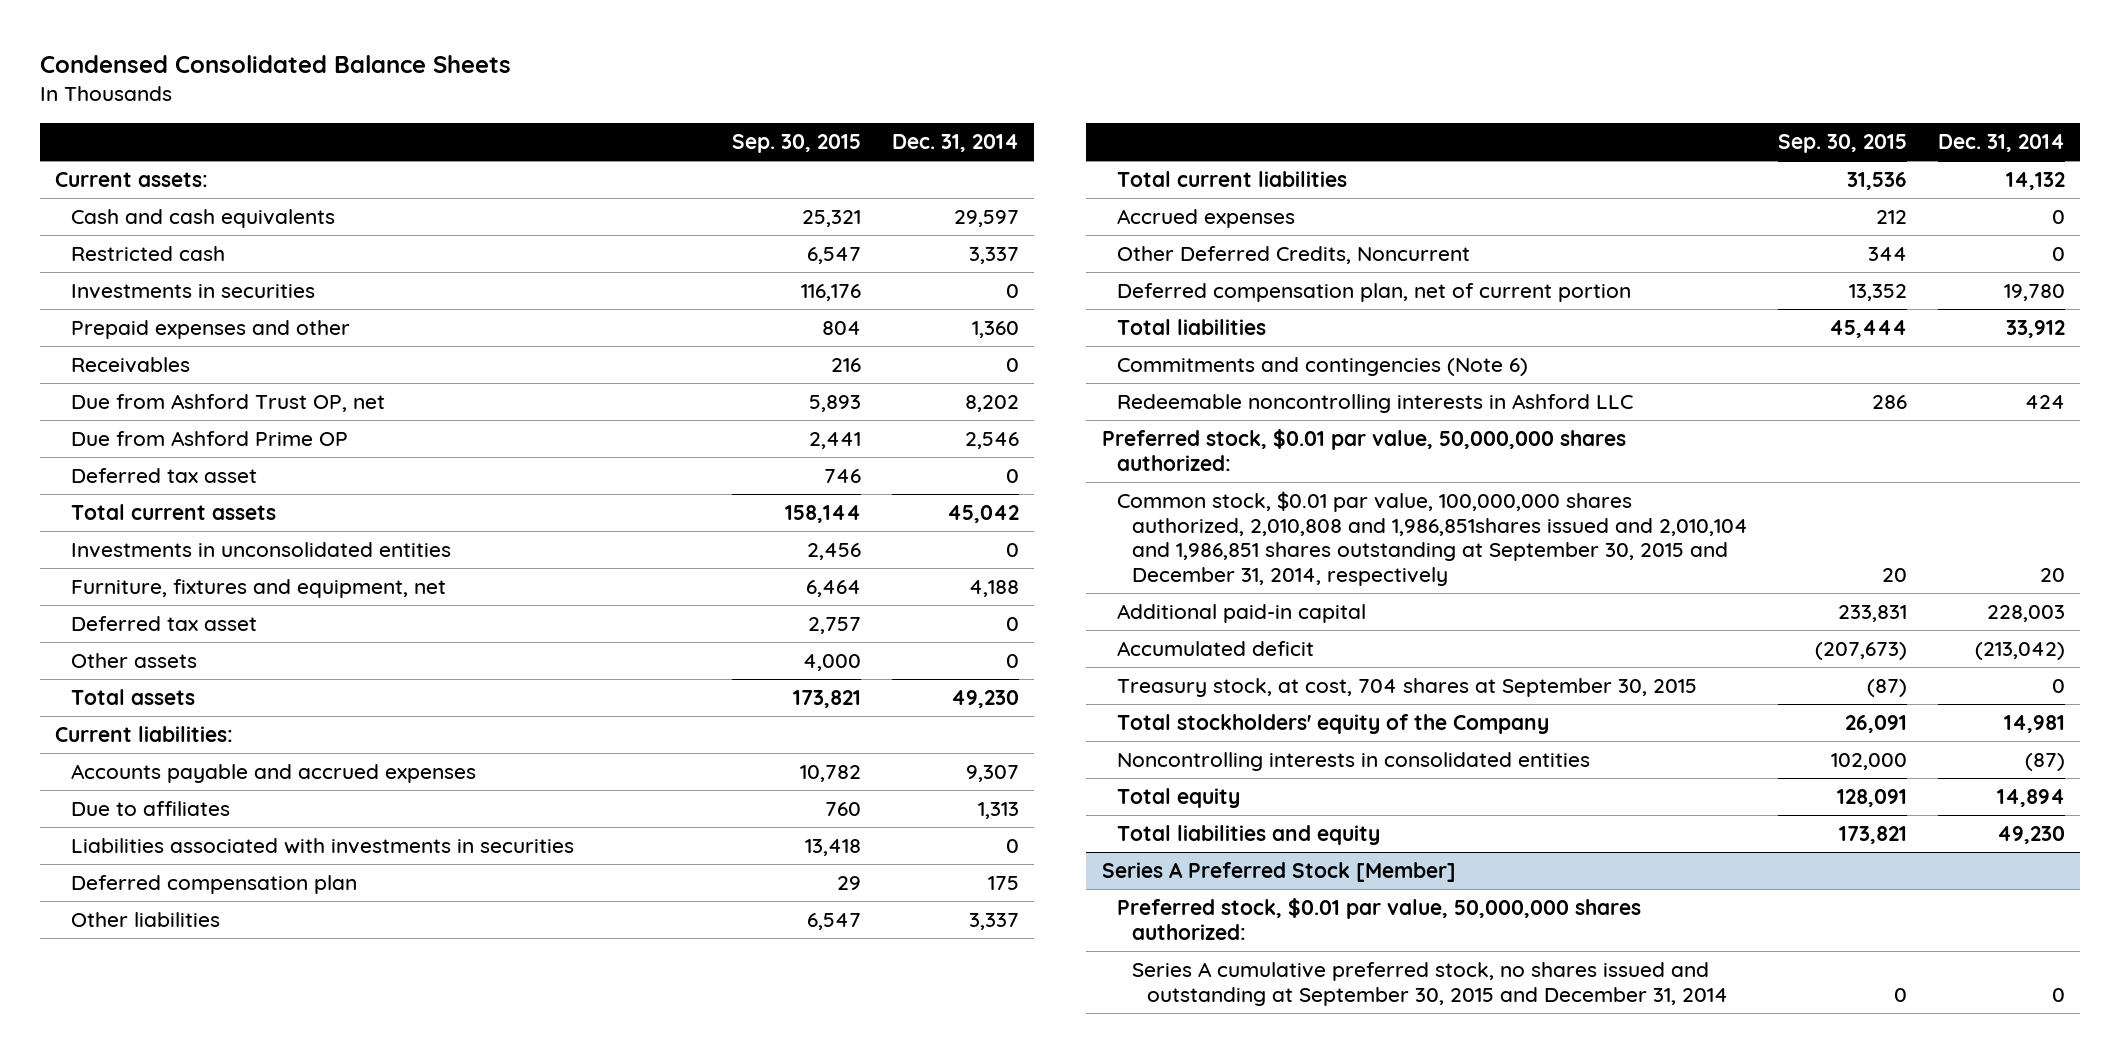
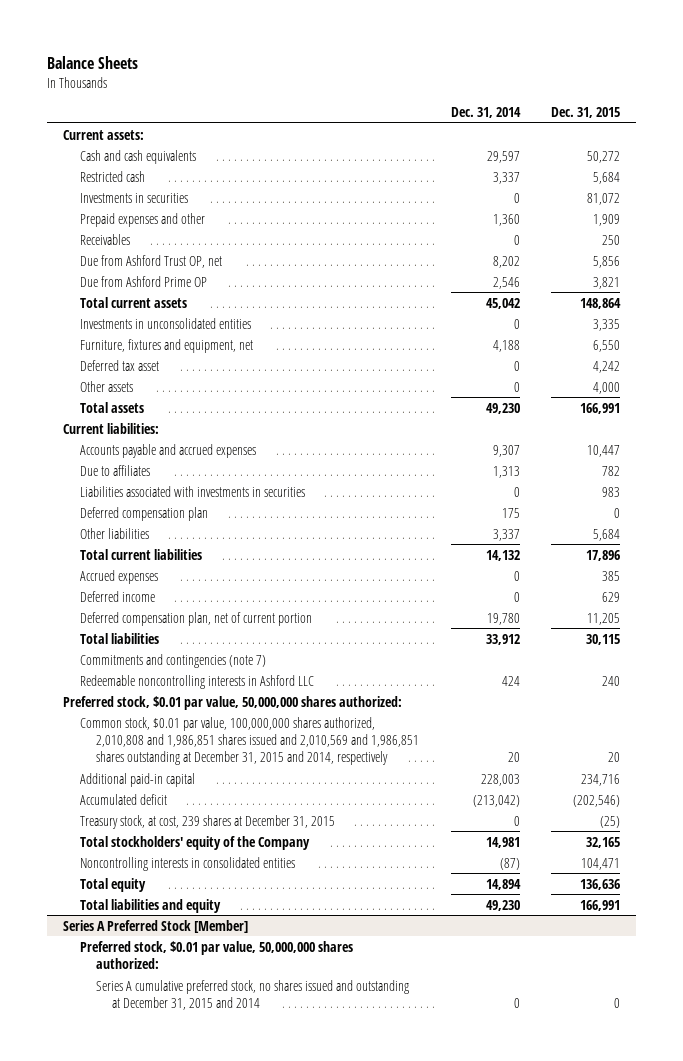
- Condensed Consolidated Balance Sheets
+ Balance Sheets
- | Sep. 30, 2015 | Dec. 31, 2014
+ | Dec. 31, 2014 | Dec. 31, 2015
- Deferred tax asset | 746 | 0
- Other Deferred Credits, Noncurrent | 344 | 0
+ Deferred income | 0 | 629
- Commitments and contingencies (Note 6)
+ Commitments and contingencies (note 7)
- Common stock, $0.01 par value, 100,000,000 shares authorized, 2,010,808 and 1,986,851shares issued and 2,010,104 and 1,986,851 shares outstanding at September 30, 2015 and December 31, 2014, respectively | 20 | 20
+ Common stock, $0.01 par value, 100,000,000 shares authorized, 2,010,808 and 1,986,851 shares issued and 2,010,569 and 1,986,851 shares outstanding at December 31, 2015 and 2014, respectively | 20 | 20
- Treasury stock, at cost, 704 shares at September 30, 2015 | (87) | 0
+ Treasury stock, at cost, 239 shares at December 31, 2015 | 0 | (25)
@ Series A Preferred Stock [Member]
- Series A cumulative preferred stock, no shares issued and outstanding at September 30, 2015 and December 31, 2014 | 0 | 0
+ Series A cumulative preferred stock, no shares issued and outstanding at December 31, 2015 and 2014 | 0 | 0

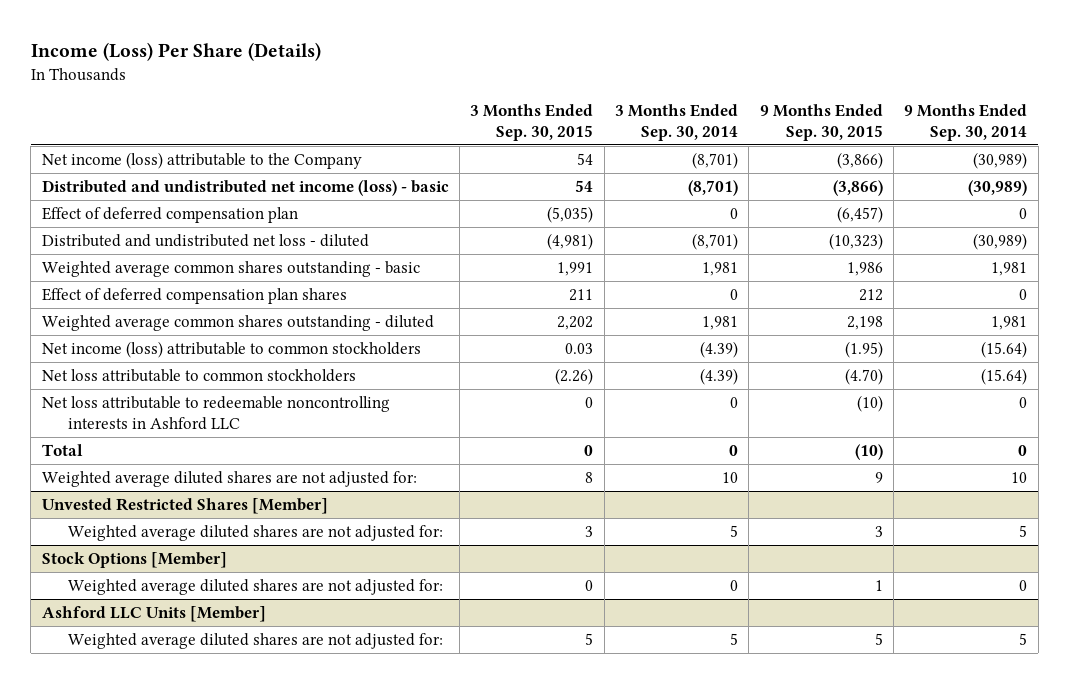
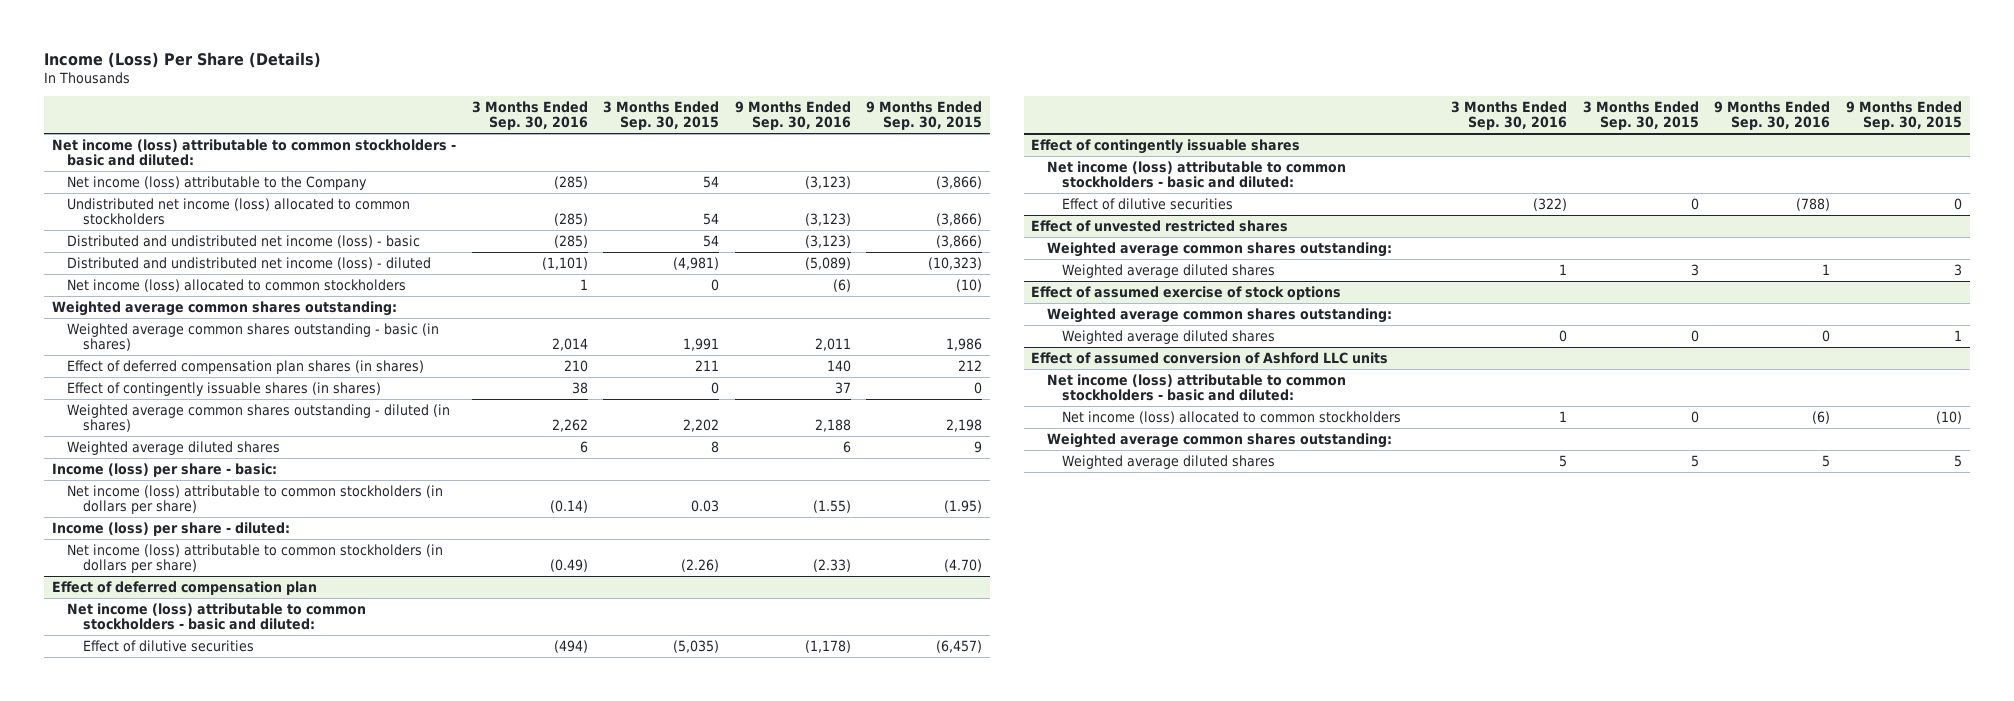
- | 3 Months Ended Sep. 30, 2015 | 3 Months Ended Sep. 30, 2014 | 9 Months Ended Sep. 30, 2015 | 9 Months Ended Sep. 30, 2014
+ | 3 Months Ended Sep. 30, 2016 | 3 Months Ended Sep. 30, 2015 | 9 Months Ended Sep. 30, 2016 | 9 Months Ended Sep. 30, 2015
+ Net income (loss) attributable to common stockholders - basic and diluted:
+ Undistributed net income (loss) allocated to common stockholders | (285) | 54 | (3,123) | (3,866)
- Effect of deferred compensation plan | (5,035) | 0 | (6,457) | 0
- Distributed and undistributed net loss - diluted | (4,981) | (8,701) | (10,323) | (30,989)
- Weighted average common shares outstanding - basic | 1,991 | 1,981 | 1,986 | 1,981
- Effect of deferred compensation plan shares | 211 | 0 | 212 | 0
- Weighted average common shares outstanding - diluted | 2,202 | 1,981 | 2,198 | 1,981
- Net income (loss) attributable to common stockholders | 0.03 | (4.39) | (1.95) | (15.64)
- Net loss attributable to common stockholders | (2.26) | (4.39) | (4.70) | (15.64)
- Net loss attributable to redeemable noncontrolling interests in Ashford LLC | 0 | 0 | (10) | 0
- Total | 0 | 0 | (10) | 0
- Weighted average diluted shares are not adjusted for: | 8 | 10 | 9 | 10
- Unvested Restricted Shares [Member]
- Weighted average diluted shares are not adjusted for: | 3 | 5 | 3 | 5
- Stock Options [Member]
- Weighted average diluted shares are not adjusted for: | 0 | 0 | 1 | 0
- Ashford LLC Units [Member]
- Weighted average diluted shares are not adjusted for: | 5 | 5 | 5 | 5
+ Distributed and undistributed net income (loss) - diluted | (1,101) | (4,981) | (5,089) | (10,323)
+ Net income (loss) allocated to common stockholders | 1 | 0 | (6) | (10)
+ Weighted average common shares outstanding:
+ Weighted average common shares outstanding - basic (in shares) | 2,014 | 1,991 | 2,011 | 1,986
+ Effect of deferred compensation plan shares (in shares) | 210 | 211 | 140 | 212
+ Effect of contingently issuable shares (in shares) | 38 | 0 | 37 | 0
+ Weighted average common shares outstanding - diluted (in shares) | 2,262 | 2,202 | 2,188 | 2,198
+ Weighted average diluted shares | 6 | 8 | 6 | 9
+ Income (loss) per share - basic:
+ Net income (loss) attributable to common stockholders (in dollars per share) | (0.14) | 0.03 | (1.55) | (1.95)
+ Income (loss) per share - diluted:
+ Net income (loss) attributable to common stockholders (in dollars per share) | (0.49) | (2.26) | (2.33) | (4.70)
+ Effect of deferred compensation plan
+ Net income (loss) attributable to common stockholders - basic and diluted:
+ Effect of dilutive securities | (494) | (5,035) | (1,178) | (6,457)
+ Effect of contingently issuable shares
+ Net income (loss) attributable to common stockholders - basic and diluted:
+ Effect of dilutive securities | (322) | 0 | (788) | 0
+ Effect of unvested restricted shares
+ Weighted average common shares outstanding:
+ Weighted average diluted shares | 1 | 3 | 1 | 3
+ Effect of assumed exercise of stock options
+ Weighted average common shares outstanding:
+ Weighted average diluted shares | 0 | 0 | 0 | 1
+ Effect of assumed conversion of Ashford LLC units
+ Net income (loss) attributable to common stockholders - basic and diluted:
+ Net income (loss) allocated to common stockholders | 1 | 0 | (6) | (10)
+ Weighted average common shares outstanding:
+ Weighted average diluted shares | 5 | 5 | 5 | 5

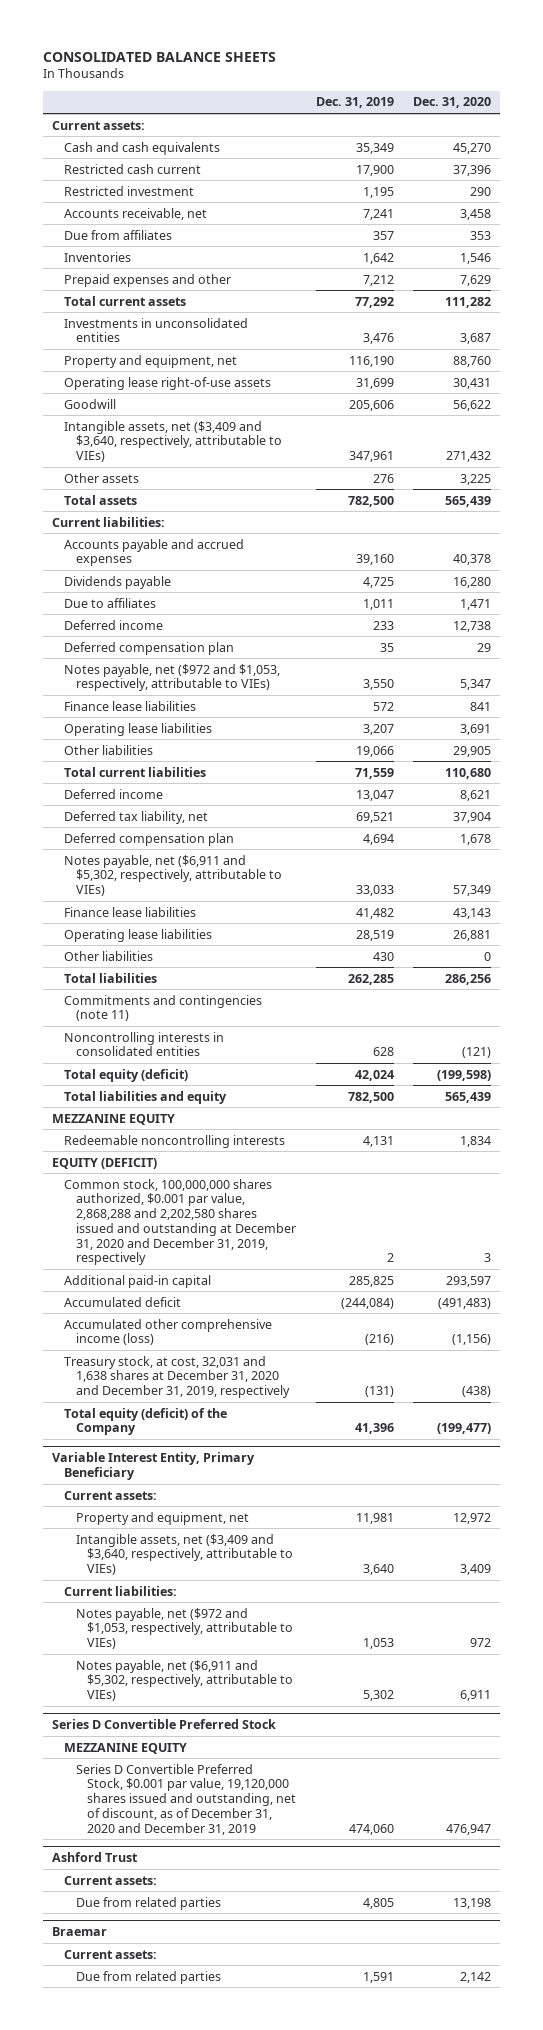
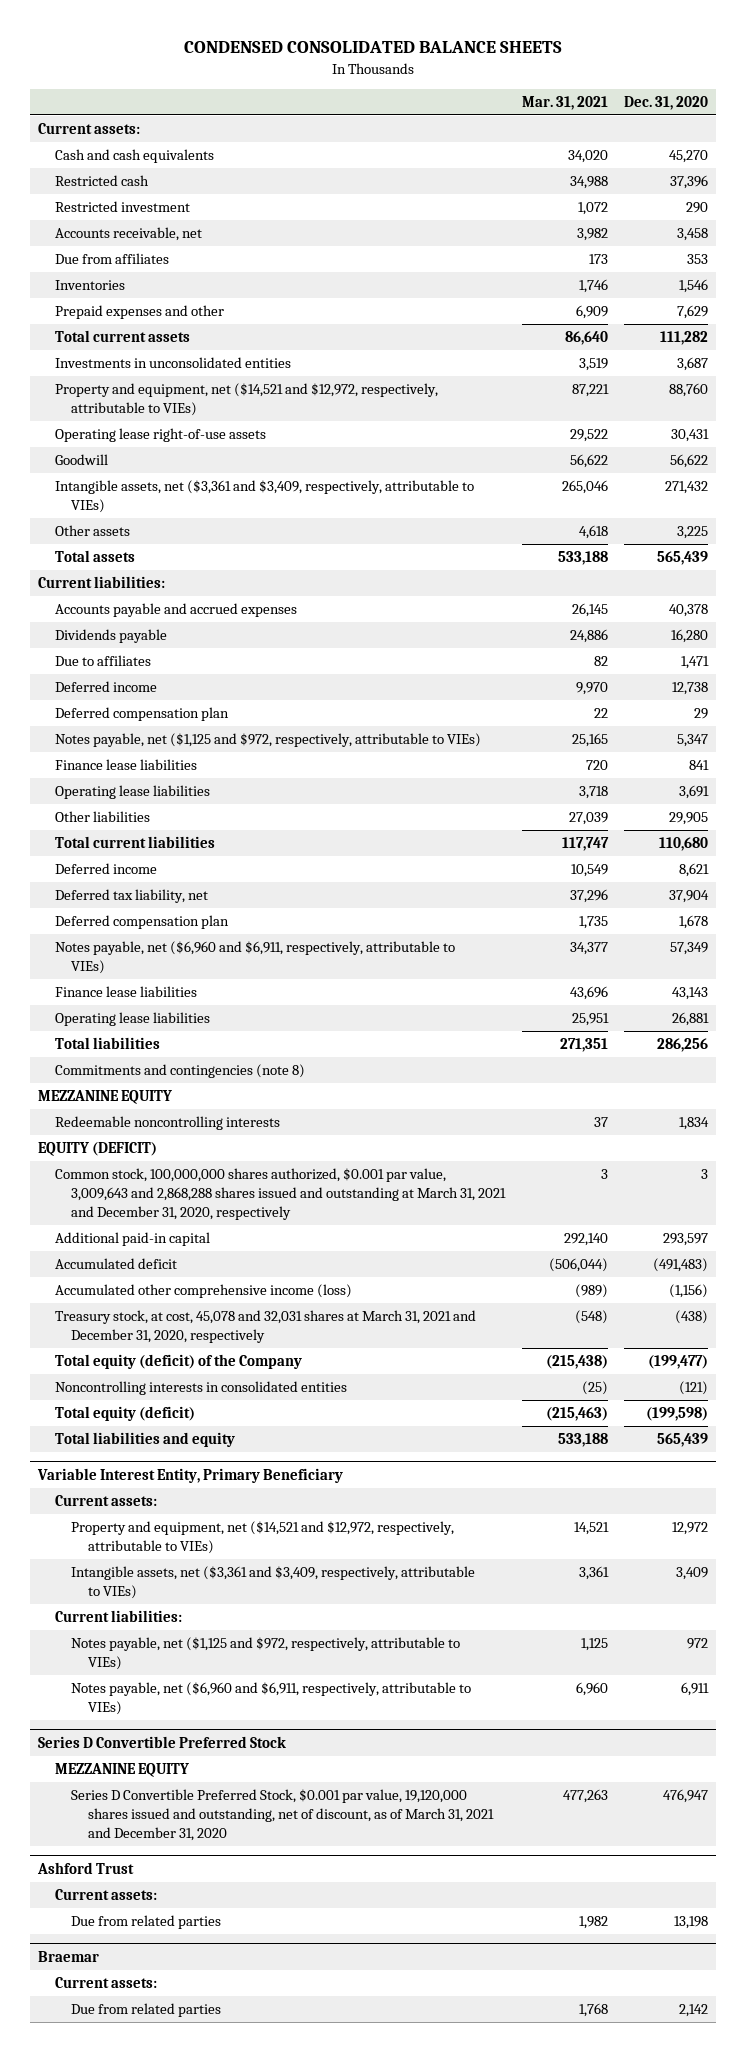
- CONSOLIDATED BALANCE SHEETS
+ CONDENSED CONSOLIDATED BALANCE SHEETS
- | Dec. 31, 2019 | Dec. 31, 2020
+ | Mar. 31, 2021 | Dec. 31, 2020
- Restricted cash current | 17,900 | 37,396
+ Restricted cash | 34,988 | 37,396
- Property and equipment, net | 116,190 | 88,760
+ Property and equipment, net ($14,521 and $12,972, respectively, attributable to VIEs) | 87,221 | 88,760
- Intangible assets, net ($3,409 and $3,640, respectively, attributable to VIEs) | 347,961 | 271,432
+ Intangible assets, net ($3,361 and $3,409, respectively, attributable to VIEs) | 265,046 | 271,432
- Notes payable, net ($972 and $1,053, respectively, attributable to VIEs) | 3,550 | 5,347
+ Notes payable, net ($1,125 and $972, respectively, attributable to VIEs) | 25,165 | 5,347
- Notes payable, net ($6,911 and $5,302, respectively, attributable to VIEs) | 33,033 | 57,349
+ Notes payable, net ($6,960 and $6,911, respectively, attributable to VIEs) | 34,377 | 57,349
- Other liabilities | 430 | 0
- Commitments and contingencies (note 11)
+ Commitments and contingencies (note 8)
- Common stock, 100,000,000 shares authorized, $0.001 par value, 2,868,288 and 2,202,580 shares issued and outstanding at December 31, 2020 and December 31, 2019, respectively | 2 | 3
+ Common stock, 100,000,000 shares authorized, $0.001 par value, 3,009,643 and 2,868,288 shares issued and outstanding at March 31, 2021 and December 31, 2020, respectively | 3 | 3
- Treasury stock, at cost, 32,031 and 1,638 shares at December 31, 2020 and December 31, 2019, respectively | (131) | (438)
+ Treasury stock, at cost, 45,078 and 32,031 shares at March 31, 2021 and December 31, 2020, respectively | (548) | (438)
moved down: Noncontrolling interests in consolidated entities | (25) | (121)
moved down: Total equity (deficit) | (215,463) | (199,598)
moved down: Total liabilities and equity | 533,188 | 565,439
@ Variable Interest Entity, Primary Beneficiary
- Property and equipment, net | 11,981 | 12,972
- Intangible assets, net ($3,409 and $3,640, respectively, attributable to VIEs) | 3,640 | 3,409
+ Property and equipment, net ($14,521 and $12,972, respectively, attributable to VIEs) | 14,521 | 12,972
+ Intangible assets, net ($3,361 and $3,409, respectively, attributable to VIEs) | 3,361 | 3,409
- Notes payable, net ($972 and $1,053, respectively, attributable to VIEs) | 1,053 | 972
- Notes payable, net ($6,911 and $5,302, respectively, attributable to VIEs) | 5,302 | 6,911
+ Notes payable, net ($1,125 and $972, respectively, attributable to VIEs) | 1,125 | 972
+ Notes payable, net ($6,960 and $6,911, respectively, attributable to VIEs) | 6,960 | 6,911
@ Series D Convertible Preferred Stock
- Series D Convertible Preferred Stock, $0.001 par value, 19,120,000 shares issued and outstanding, net of discount, as of December 31, 2020 and December 31, 2019 | 474,060 | 476,947
+ Series D Convertible Preferred Stock, $0.001 par value, 19,120,000 shares issued and outstanding, net of discount, as of March 31, 2021 and December 31, 2020 | 477,263 | 476,947

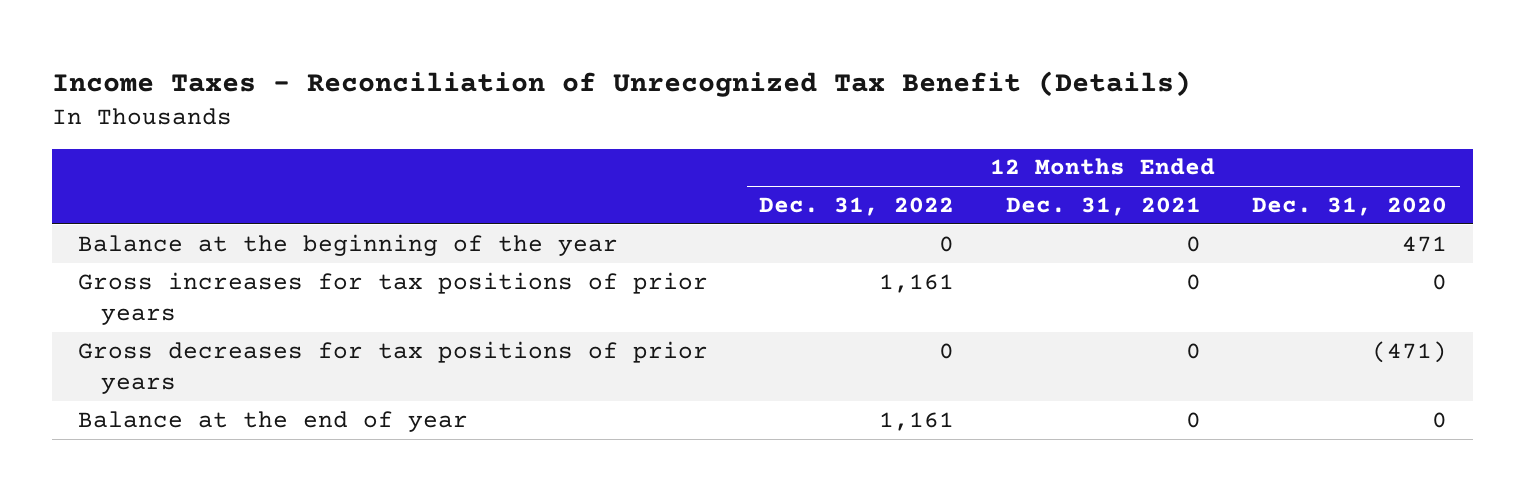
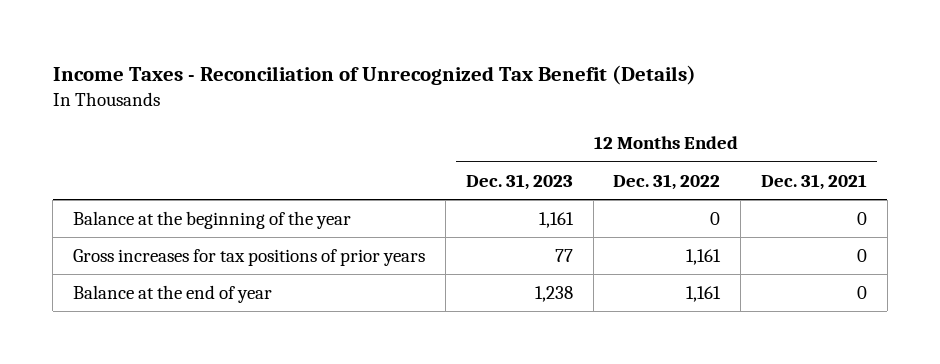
- | 12 Months Ended Dec. 31, 2022 | 12 Months Ended Dec. 31, 2021 | 12 Months Ended Dec. 31, 2020
+ | 12 Months Ended Dec. 31, 2023 | 12 Months Ended Dec. 31, 2022 | 12 Months Ended Dec. 31, 2021
- Gross decreases for tax positions of prior years | 0 | 0 | (471)

